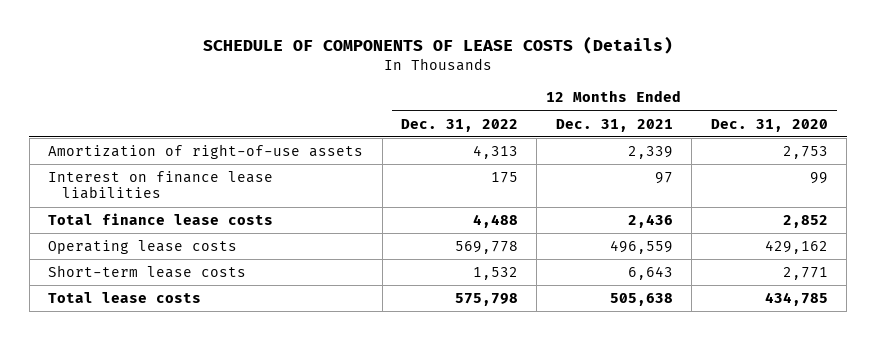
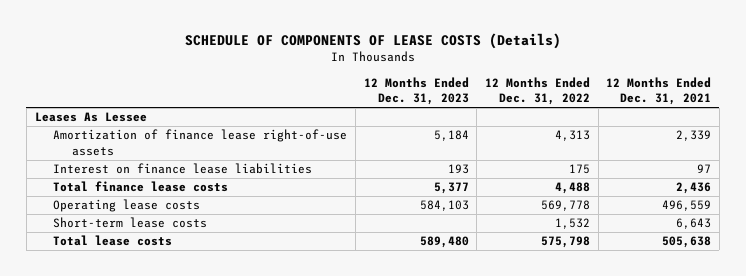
- | 12 Months Ended Dec. 31, 2022 | 12 Months Ended Dec. 31, 2021 | 12 Months Ended Dec. 31, 2020
+ | 12 Months Ended Dec. 31, 2023 | 12 Months Ended Dec. 31, 2022 | 12 Months Ended Dec. 31, 2021
- Amortization of right-of-use assets | 4,313 | 2,339 | 2,753
+ Leases As Lessee
+ Amortization of finance lease right-of-use assets | 5,184 | 4,313 | 2,339

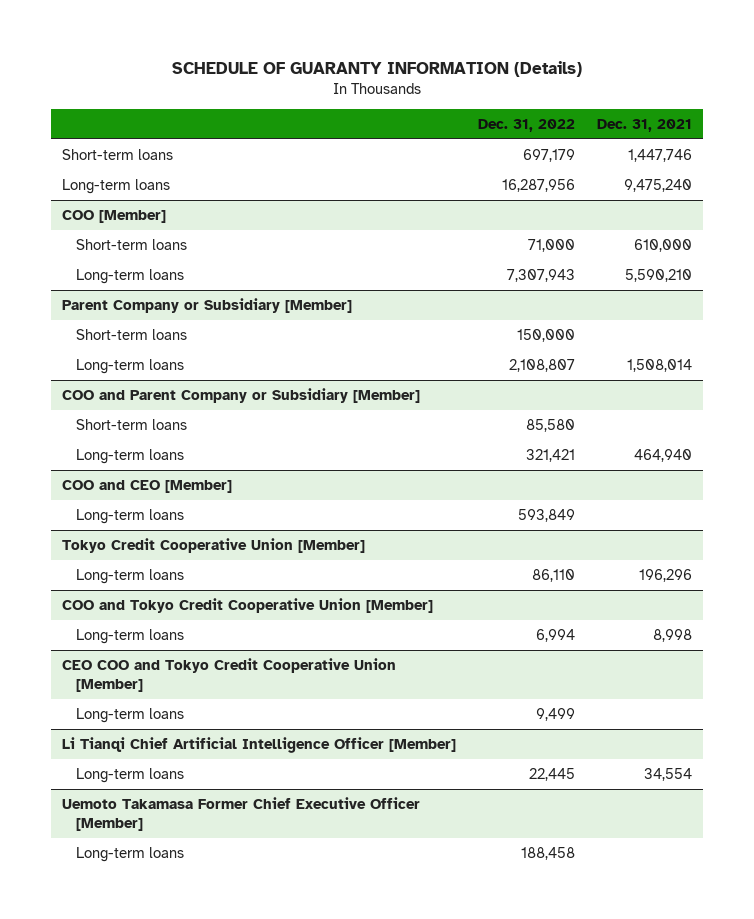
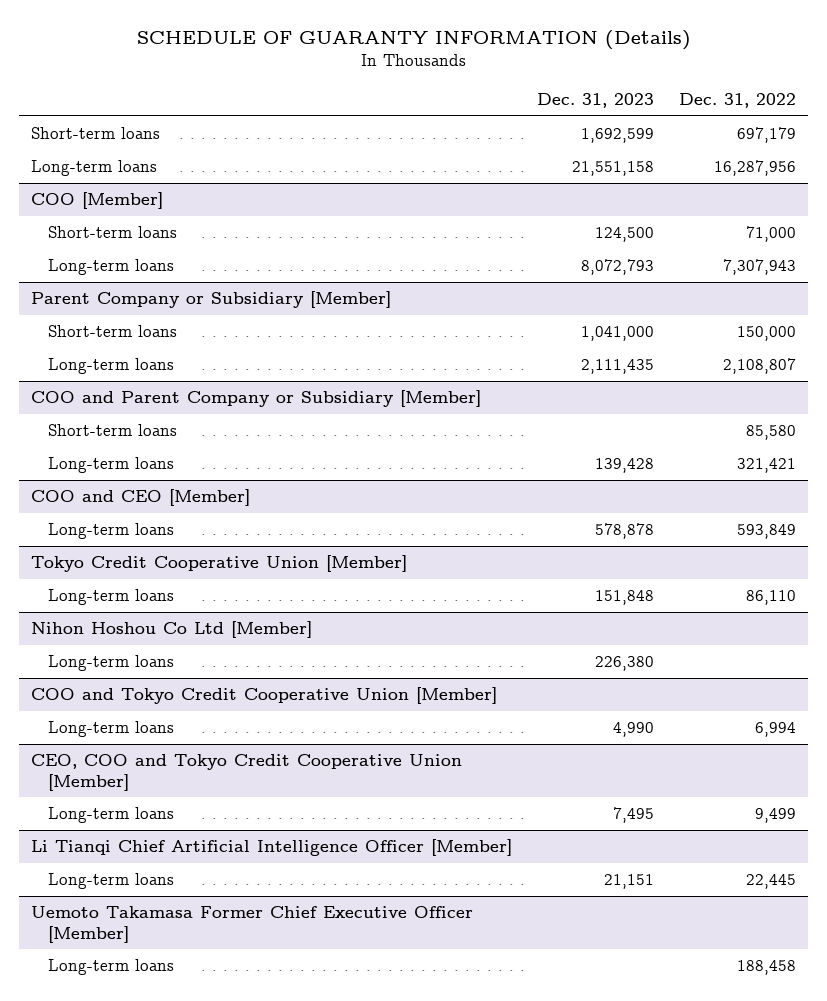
- | Dec. 31, 2022 | Dec. 31, 2021
+ | Dec. 31, 2023 | Dec. 31, 2022
+ Nihon Hoshou Co Ltd [Member]
+ Long-term loans | 226,380 |
- CEO COO and Tokyo Credit Cooperative Union [Member]
+ CEO, COO and Tokyo Credit Cooperative Union [Member]

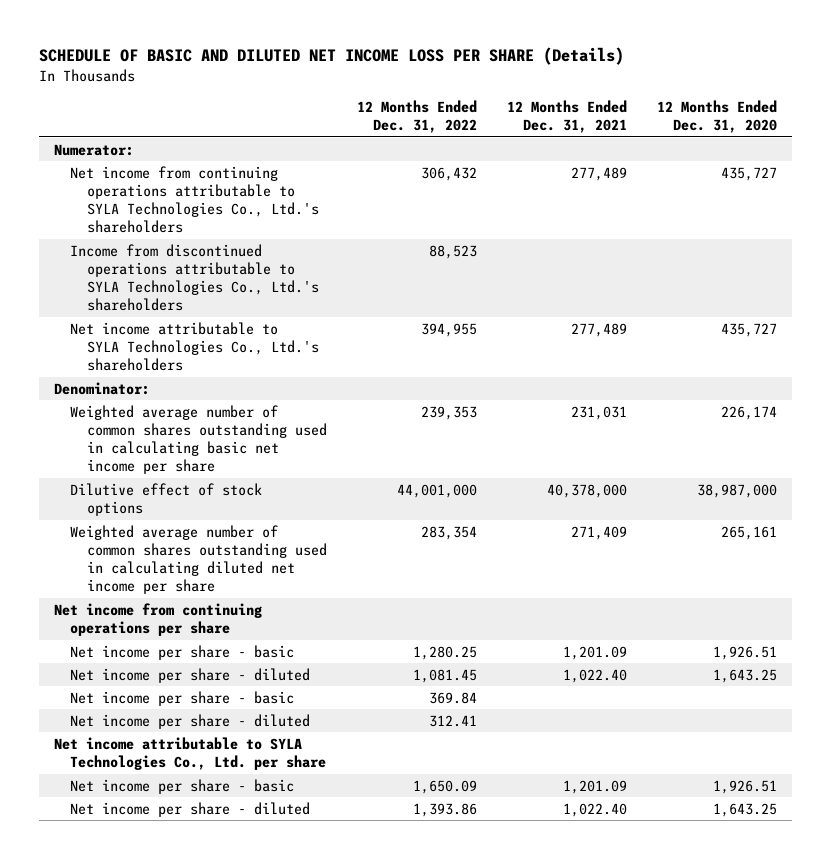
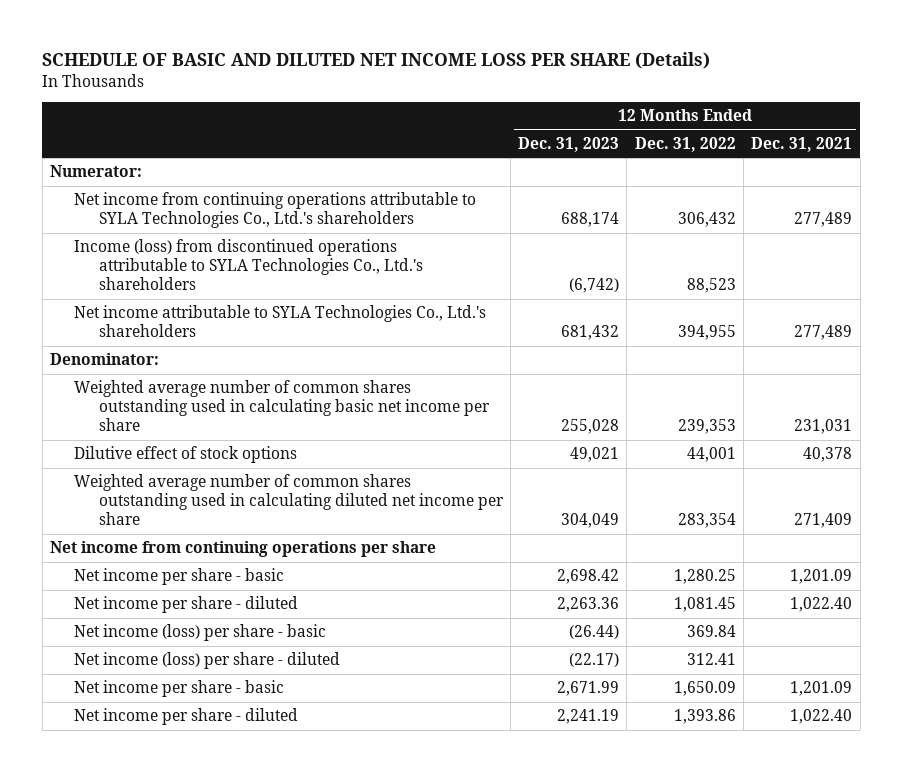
- | 12 Months Ended Dec. 31, 2022 | 12 Months Ended Dec. 31, 2021 | 12 Months Ended Dec. 31, 2020
+ | 12 Months Ended Dec. 31, 2023 | 12 Months Ended Dec. 31, 2022 | 12 Months Ended Dec. 31, 2021
- Income from discontinued operations attributable to SYLA Technologies Co., Ltd.'s shareholders | 88,523 | |
+ Income (loss) from discontinued operations attributable to SYLA Technologies Co., Ltd.'s shareholders | (6,742) | 88,523 |
- Dilutive effect of stock options | 44,001,000 | 40,378,000 | 38,987,000
+ Dilutive effect of stock options | 49,021 | 44,001 | 40,378
- Net income per share - basic | 369.84 | |
- Net income per share - diluted | 312.41 | |
- Net income attributable to SYLA Technologies Co., Ltd. per share
+ Net income (loss) per share - basic | (26.44) | 369.84 |
+ Net income (loss) per share - diluted | (22.17) | 312.41 |

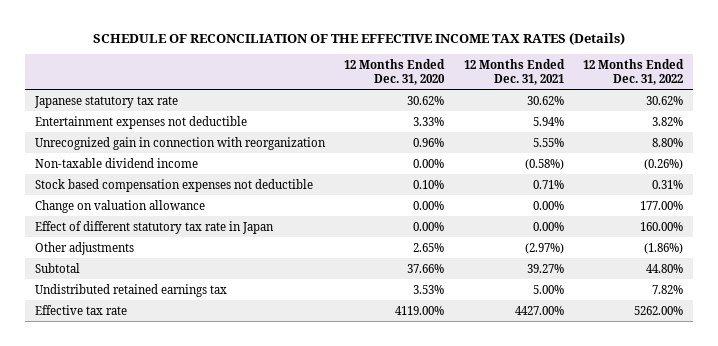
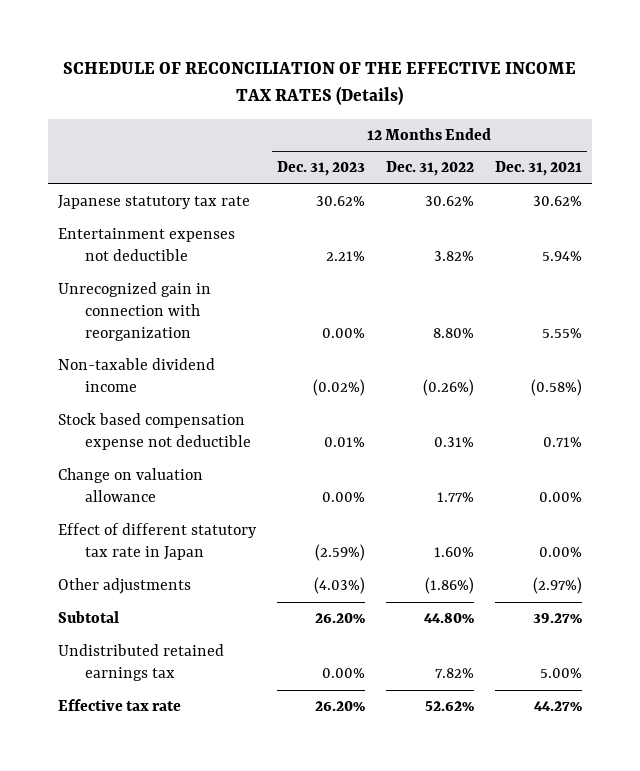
- | 12 Months Ended Dec. 31, 2020 | 12 Months Ended Dec. 31, 2021 | 12 Months Ended Dec. 31, 2022
+ | 12 Months Ended Dec. 31, 2023 | 12 Months Ended Dec. 31, 2022 | 12 Months Ended Dec. 31, 2021
- Stock based compensation expenses not deductible | 0.10% | 0.71% | 0.31%
- Change on valuation allowance | 0.00% | 0.00% | 177.00%
- Effect of different statutory tax rate in Japan | 0.00% | 0.00% | 160.00%
+ Stock based compensation expense not deductible | 0.01% | 0.31% | 0.71%
+ Change on valuation allowance | 0.00% | 1.77% | 0.00%
+ Effect of different statutory tax rate in Japan | (2.59%) | 1.60% | 0.00%
- Effective tax rate | 4119.00% | 4427.00% | 5262.00%
+ Effective tax rate | 26.20% | 52.62% | 44.27%

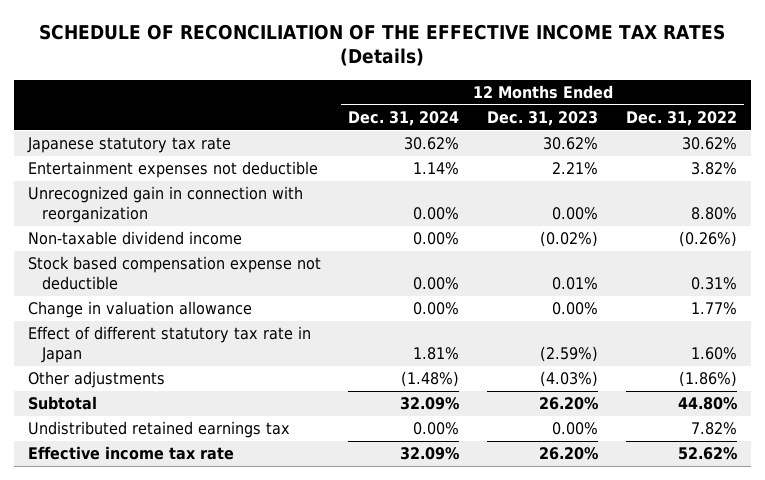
- | 12 Months Ended Dec. 31, 2023 | 12 Months Ended Dec. 31, 2022 | 12 Months Ended Dec. 31, 2021
+ | 12 Months Ended Dec. 31, 2024 | 12 Months Ended Dec. 31, 2023 | 12 Months Ended Dec. 31, 2022
- Change on valuation allowance | 0.00% | 1.77% | 0.00%
+ Change in valuation allowance | 0.00% | 0.00% | 1.77%
- Effective tax rate | 26.20% | 52.62% | 44.27%
+ Effective income tax rate | 32.09% | 26.20% | 52.62%

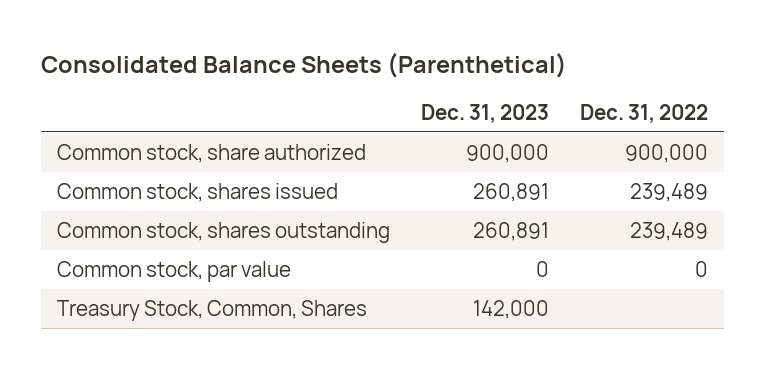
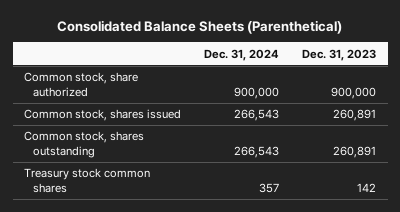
- | Dec. 31, 2023 | Dec. 31, 2022
+ | Dec. 31, 2024 | Dec. 31, 2023
- Common stock, par value | 0 | 0
- Treasury Stock, Common, Shares | 142,000 |
+ Treasury stock common shares | 357 | 142

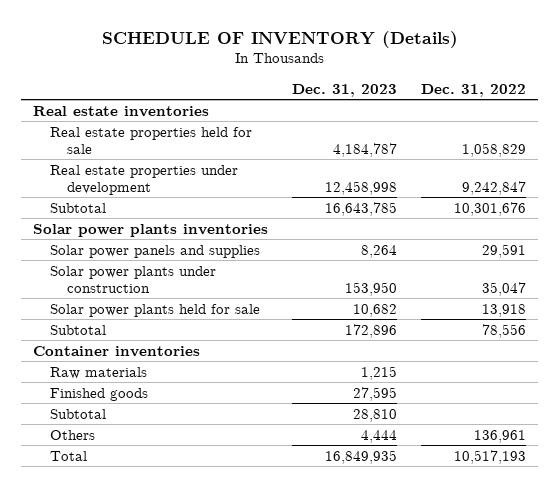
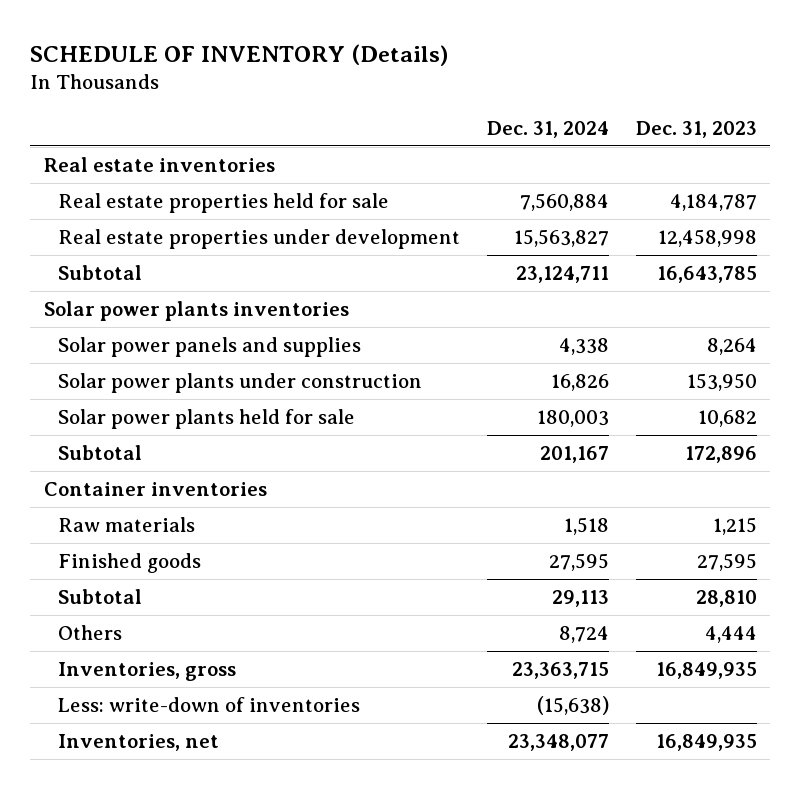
- | Dec. 31, 2023 | Dec. 31, 2022
+ | Dec. 31, 2024 | Dec. 31, 2023
- Total | 16,849,935 | 10,517,193
+ Inventories, gross | 23,363,715 | 16,849,935
+ Less: write-down of inventories | (15,638) |
+ Inventories, net | 23,348,077 | 16,849,935

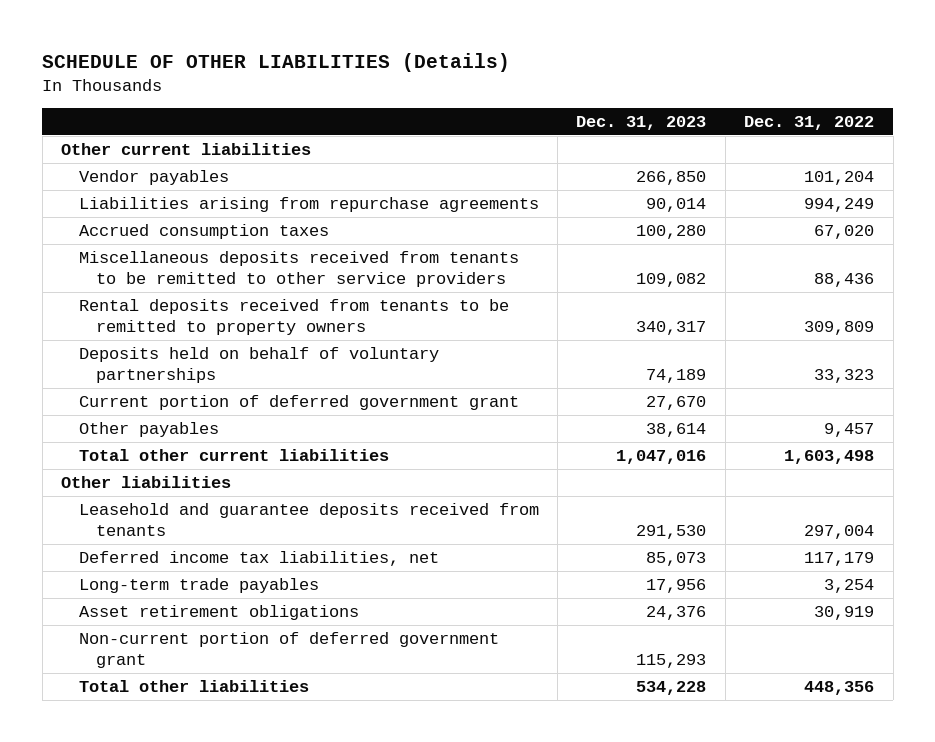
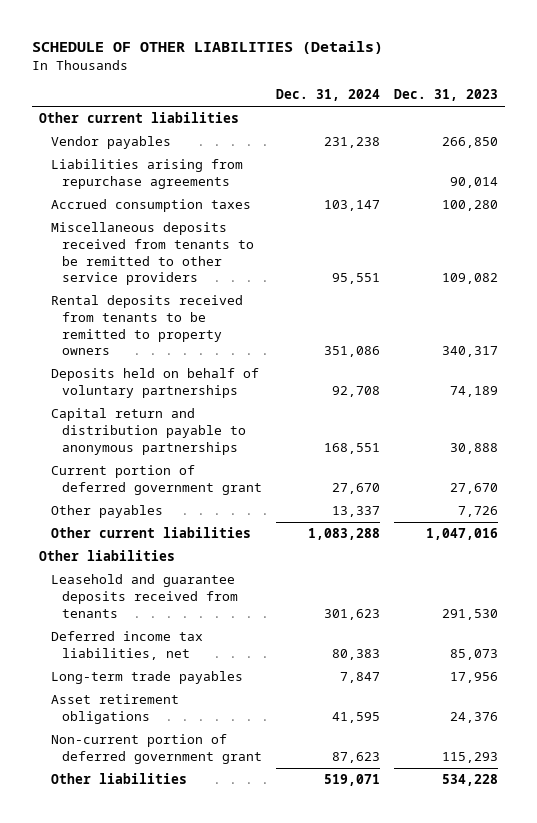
- | Dec. 31, 2023 | Dec. 31, 2022
+ | Dec. 31, 2024 | Dec. 31, 2023
+ Capital return and distribution payable to anonymous partnerships | 168,551 | 30,888
- Other payables | 38,614 | 9,457
- Total other current liabilities | 1,047,016 | 1,603,498
+ Other payables | 13,337 | 7,726
+ Other current liabilities | 1,083,288 | 1,047,016
- Total other liabilities | 534,228 | 448,356
+ Other liabilities | 519,071 | 534,228

